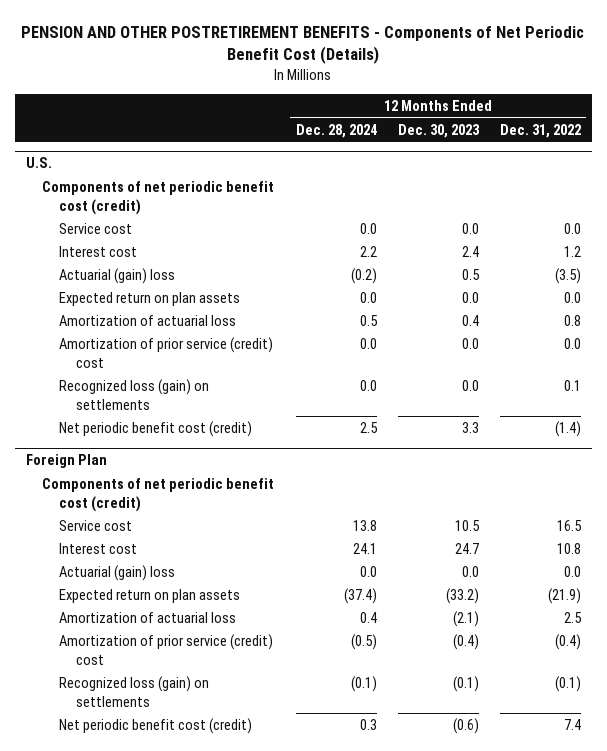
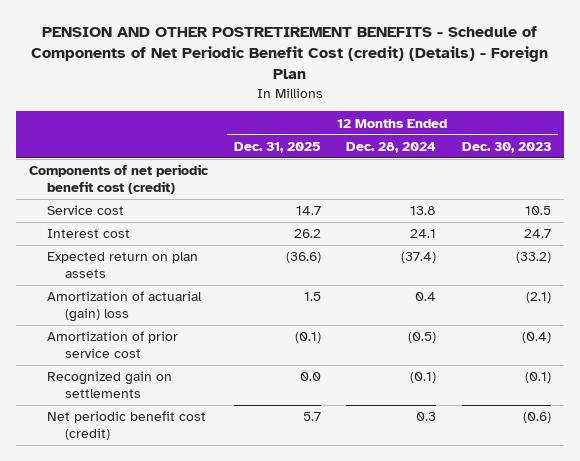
- PENSION AND OTHER POSTRETIREMENT BENEFITS - Components of Net Periodic Benefit Cost (Details)
+ PENSION AND OTHER POSTRETIREMENT BENEFITS - Schedule of Components of Net Periodic Benefit Cost (credit) (Details) - Foreign Plan
- | 12 Months Ended Dec. 28, 2024 | 12 Months Ended Dec. 30, 2023 | 12 Months Ended Dec. 31, 2022
+ | 12 Months Ended Dec. 31, 2025 | 12 Months Ended Dec. 28, 2024 | 12 Months Ended Dec. 30, 2023
- U.S.
- Service cost | 0.0 | 0.0 | 0.0
- Interest cost | 2.2 | 2.4 | 1.2
- Actuarial (gain) loss | (0.2) | 0.5 | (3.5)
- Expected return on plan assets | 0.0 | 0.0 | 0.0
- Amortization of actuarial loss | 0.5 | 0.4 | 0.8
- Amortization of prior service (credit) cost | 0.0 | 0.0 | 0.0
- Recognized loss (gain) on settlements | 0.0 | 0.0 | 0.1
- Net periodic benefit cost (credit) | 2.5 | 3.3 | (1.4)
- Foreign Plan
- Components of net periodic benefit cost (credit)
- Actuarial (gain) loss | 0.0 | 0.0 | 0.0
- Amortization of actuarial loss | 0.4 | (2.1) | 2.5
- Amortization of prior service (credit) cost | (0.5) | (0.4) | (0.4)
- Recognized loss (gain) on settlements | (0.1) | (0.1) | (0.1)
+ Amortization of actuarial (gain) loss | 1.5 | 0.4 | (2.1)
+ Amortization of prior service cost | (0.1) | (0.5) | (0.4)
+ Recognized gain on settlements | 0.0 | (0.1) | (0.1)

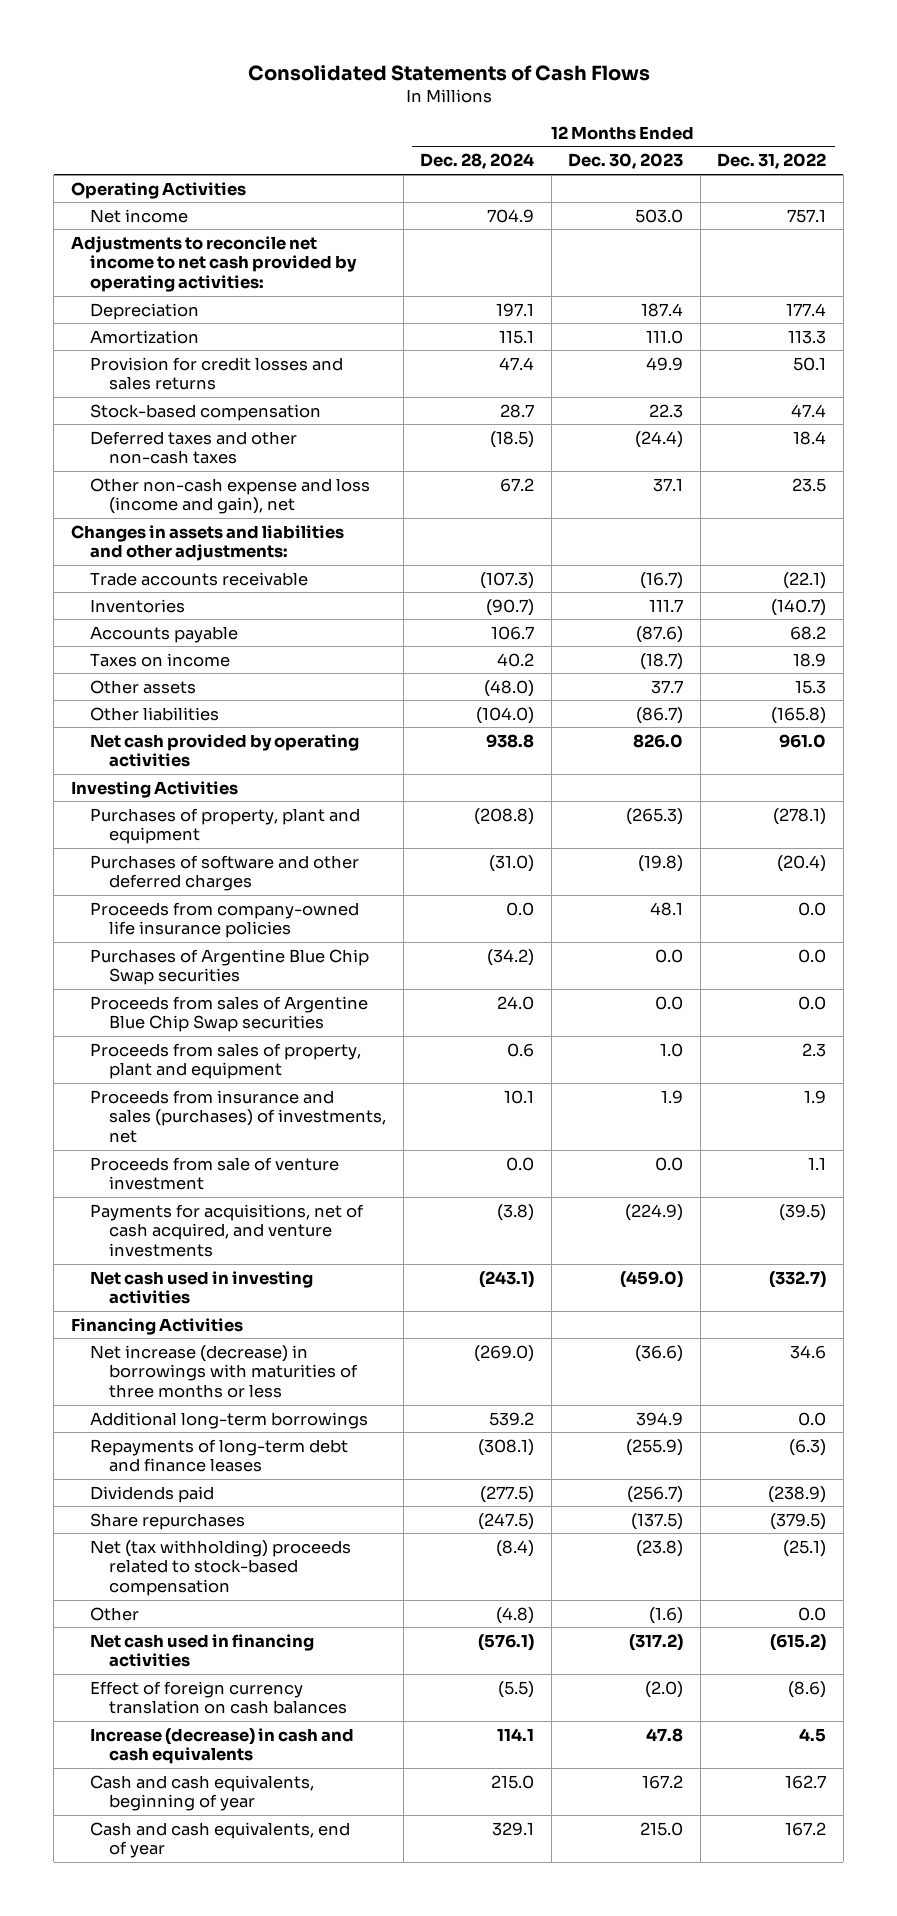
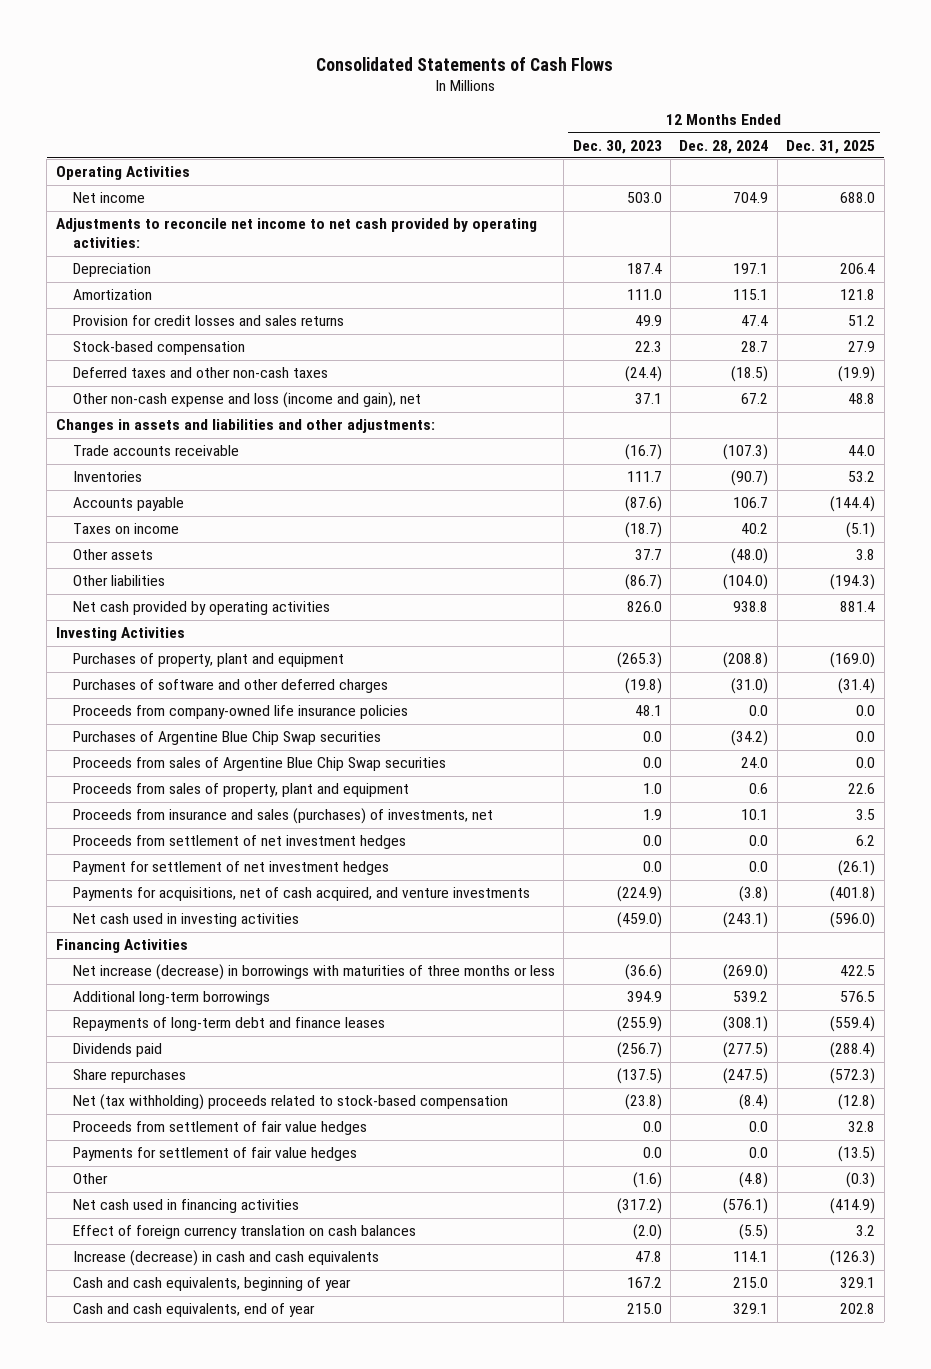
- | 12 Months Ended Dec. 28, 2024 | 12 Months Ended Dec. 30, 2023 | 12 Months Ended Dec. 31, 2022
+ | 12 Months Ended Dec. 30, 2023 | 12 Months Ended Dec. 28, 2024 | 12 Months Ended Dec. 31, 2025
- Proceeds from sale of venture investment | 0.0 | 0.0 | 1.1
+ Proceeds from settlement of net investment hedges | 0.0 | 0.0 | 6.2
+ Payment for settlement of net investment hedges | 0.0 | 0.0 | (26.1)
+ Proceeds from settlement of fair value hedges | 0.0 | 0.0 | 32.8
+ Payments for settlement of fair value hedges | 0.0 | 0.0 | (13.5)

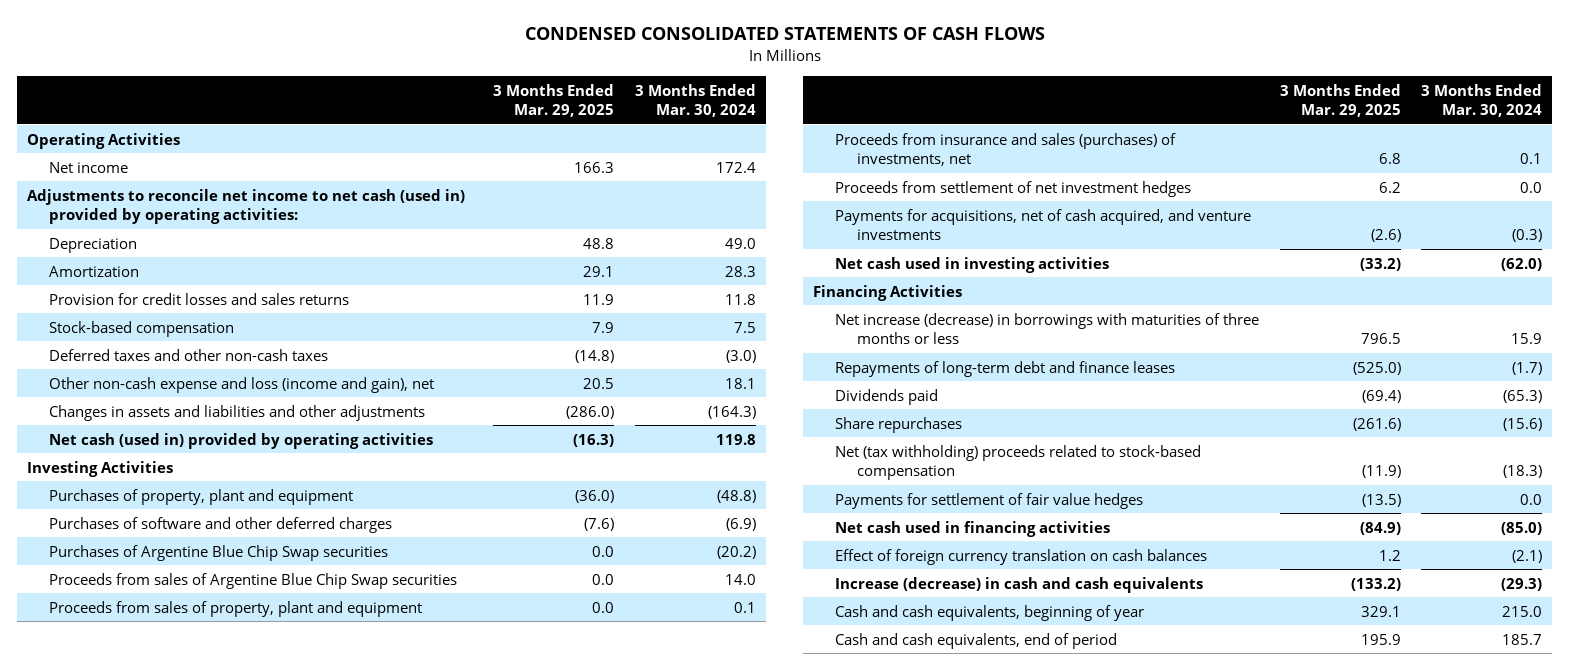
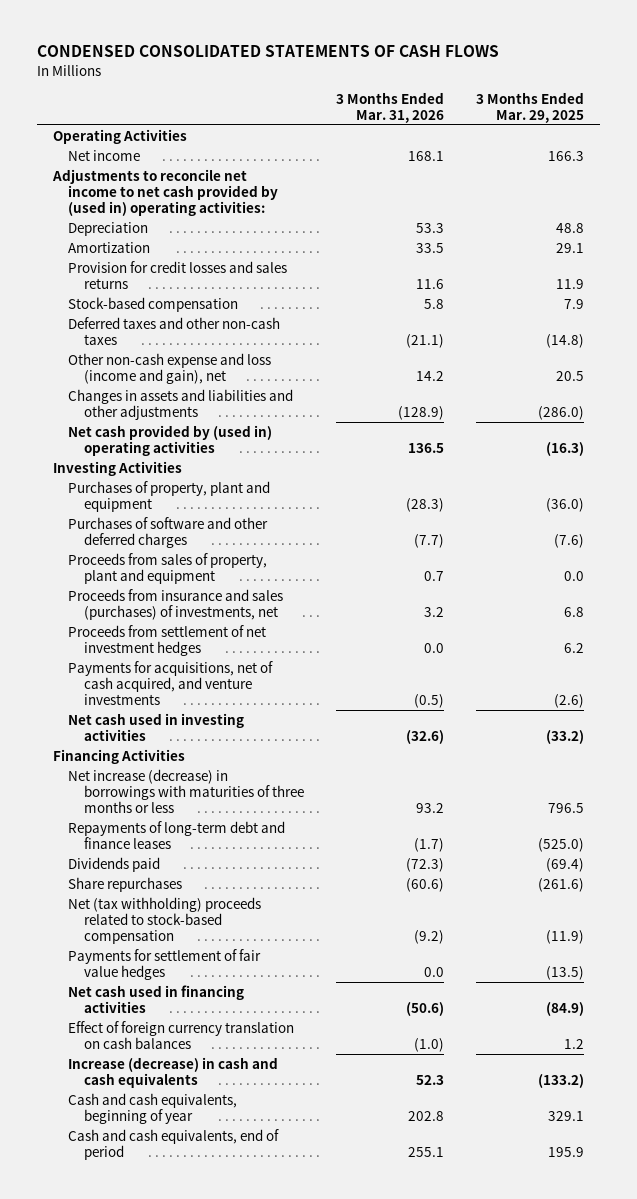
- | 3 Months Ended Mar. 29, 2025 | 3 Months Ended Mar. 30, 2024
+ | 3 Months Ended Mar. 31, 2026 | 3 Months Ended Mar. 29, 2025
- Adjustments to reconcile net income to net cash (used in) provided by operating activities:
+ Adjustments to reconcile net income to net cash provided by (used in) operating activities:
- Net cash (used in) provided by operating activities | (16.3) | 119.8
+ Net cash provided by (used in) operating activities | 136.5 | (16.3)
- Purchases of Argentine Blue Chip Swap securities | 0.0 | (20.2)
- Proceeds from sales of Argentine Blue Chip Swap securities | 0.0 | 14.0

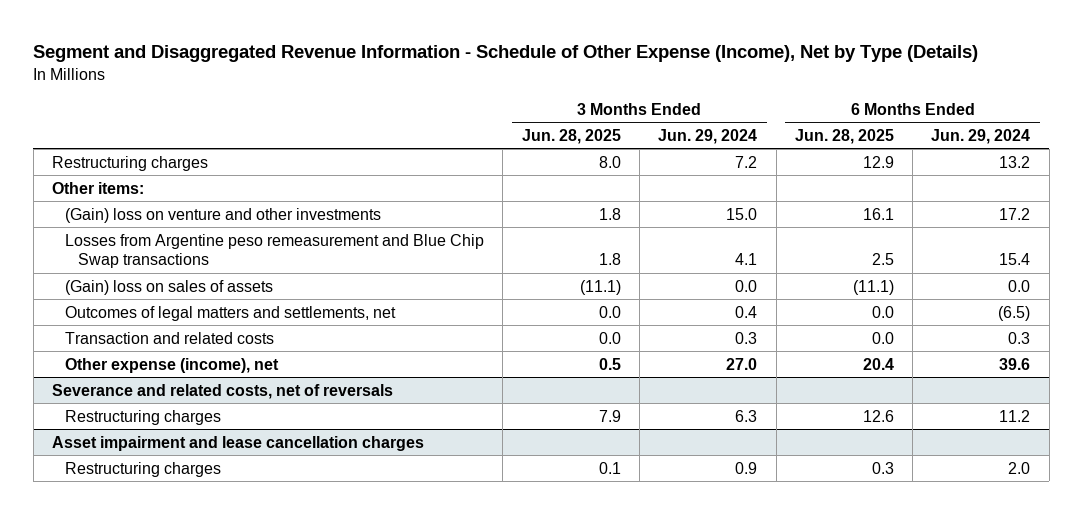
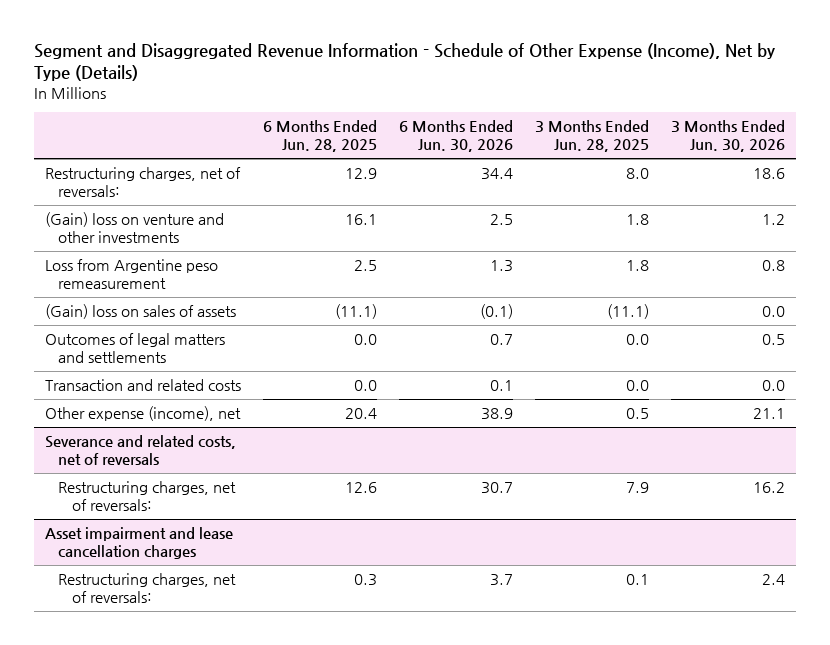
- | 3 Months Ended Jun. 28, 2025 | 3 Months Ended Jun. 29, 2024 | 6 Months Ended Jun. 28, 2025 | 6 Months Ended Jun. 29, 2024
+ | 6 Months Ended Jun. 28, 2025 | 6 Months Ended Jun. 30, 2026 | 3 Months Ended Jun. 28, 2025 | 3 Months Ended Jun. 30, 2026
- Restructuring charges | 8.0 | 7.2 | 12.9 | 13.2
- Other items:
+ Restructuring charges, net of reversals: | 12.9 | 34.4 | 8.0 | 18.6
- Losses from Argentine peso remeasurement and Blue Chip Swap transactions | 1.8 | 4.1 | 2.5 | 15.4
+ Loss from Argentine peso remeasurement | 2.5 | 1.3 | 1.8 | 0.8
- Outcomes of legal matters and settlements, net | 0.0 | 0.4 | 0.0 | (6.5)
+ Outcomes of legal matters and settlements | 0.0 | 0.7 | 0.0 | 0.5
@ Severance and related costs, net of reversals
- Restructuring charges | 7.9 | 6.3 | 12.6 | 11.2
+ Restructuring charges, net of reversals: | 12.6 | 30.7 | 7.9 | 16.2
@ Asset impairment and lease cancellation charges
- Restructuring charges | 0.1 | 0.9 | 0.3 | 2.0
+ Restructuring charges, net of reversals: | 0.3 | 3.7 | 0.1 | 2.4

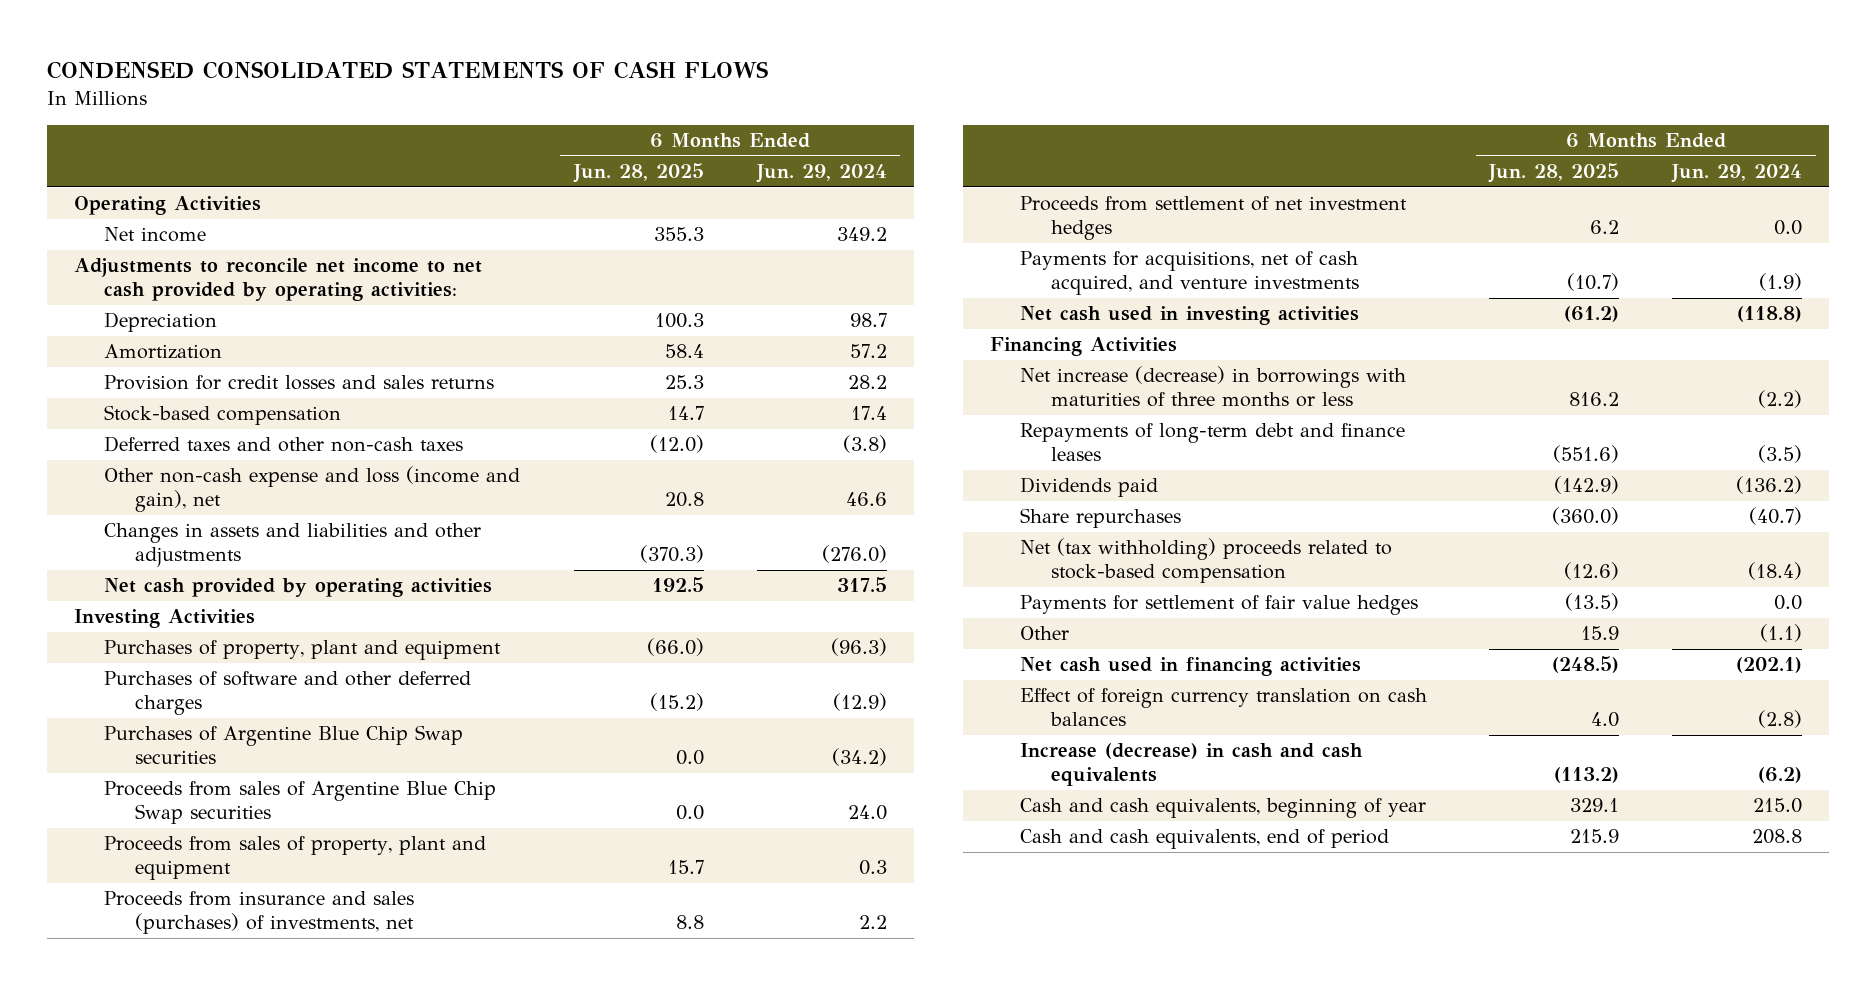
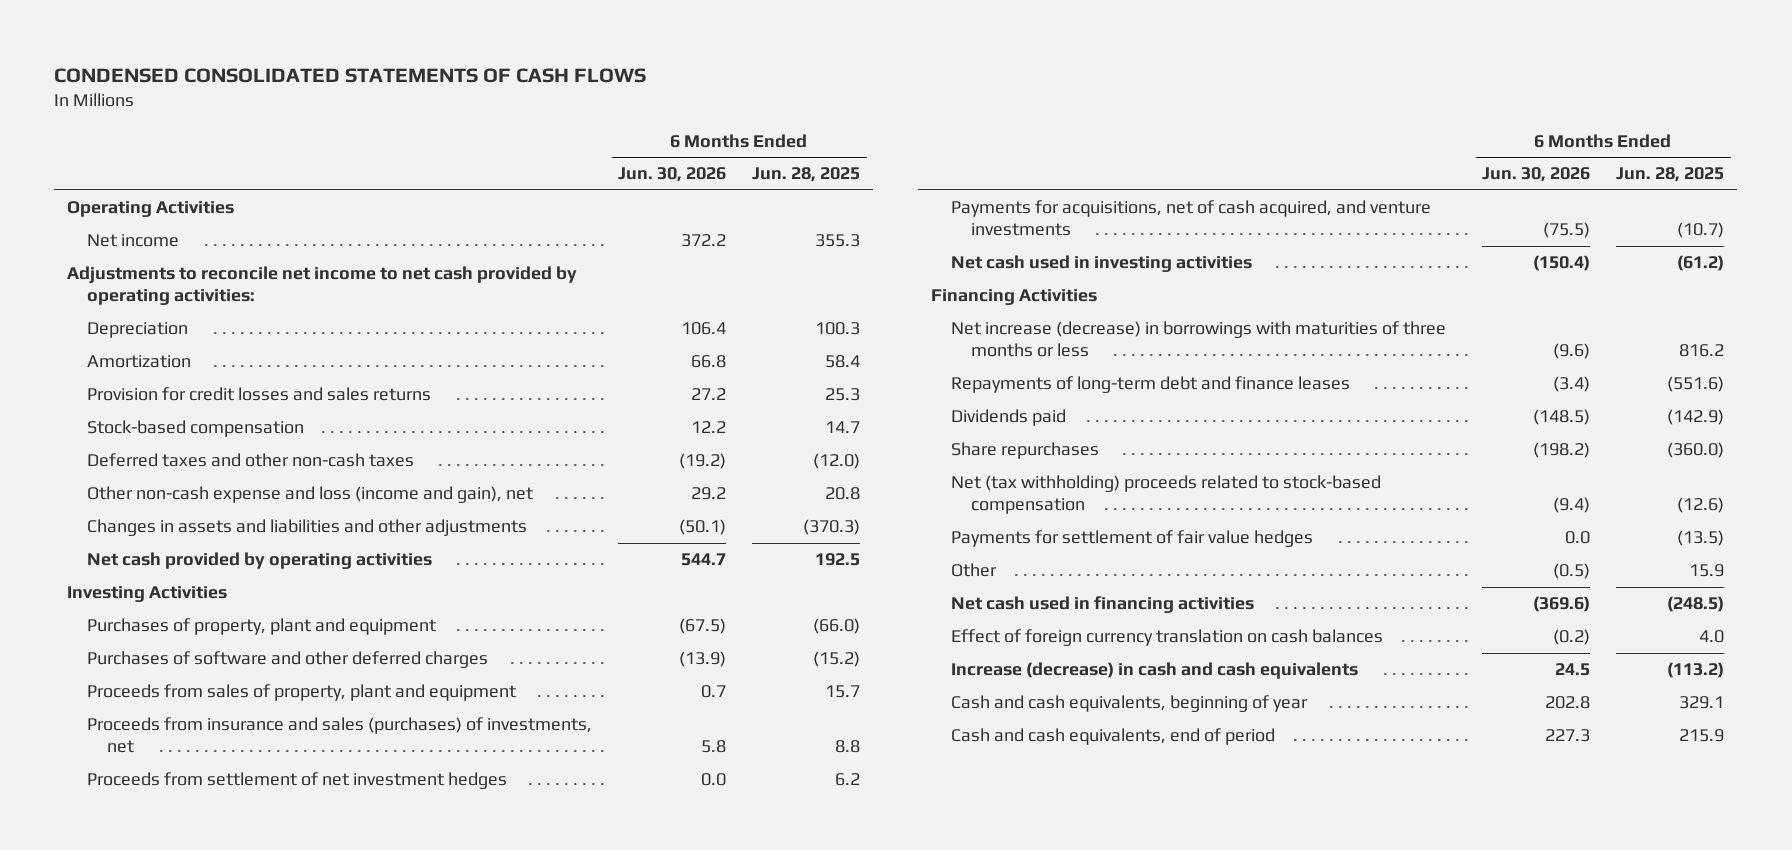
- | 6 Months Ended Jun. 28, 2025 | 6 Months Ended Jun. 29, 2024
+ | 6 Months Ended Jun. 30, 2026 | 6 Months Ended Jun. 28, 2025
- Purchases of Argentine Blue Chip Swap securities | 0.0 | (34.2)
- Proceeds from sales of Argentine Blue Chip Swap securities | 0.0 | 24.0

